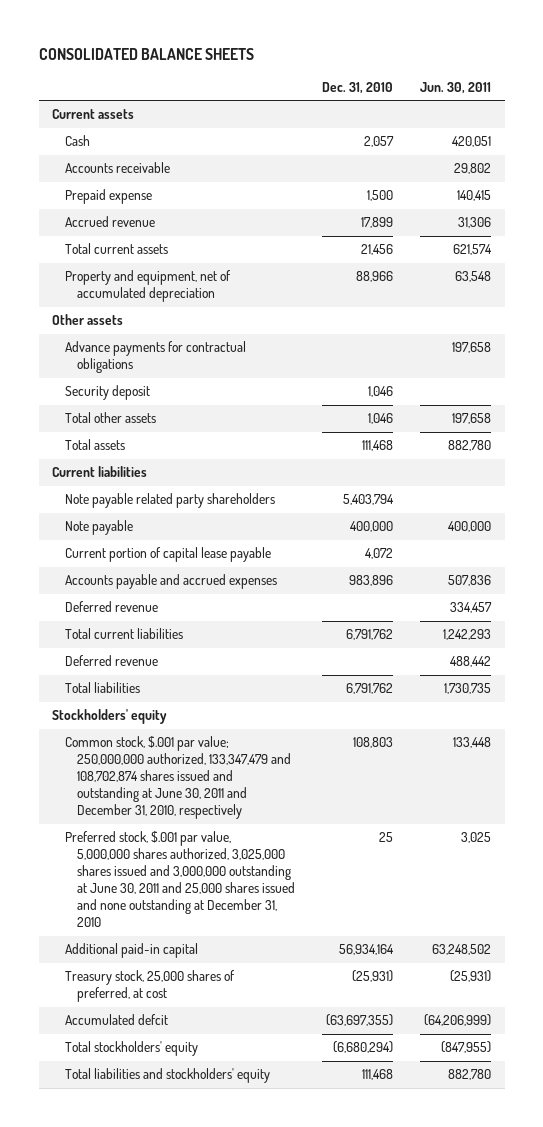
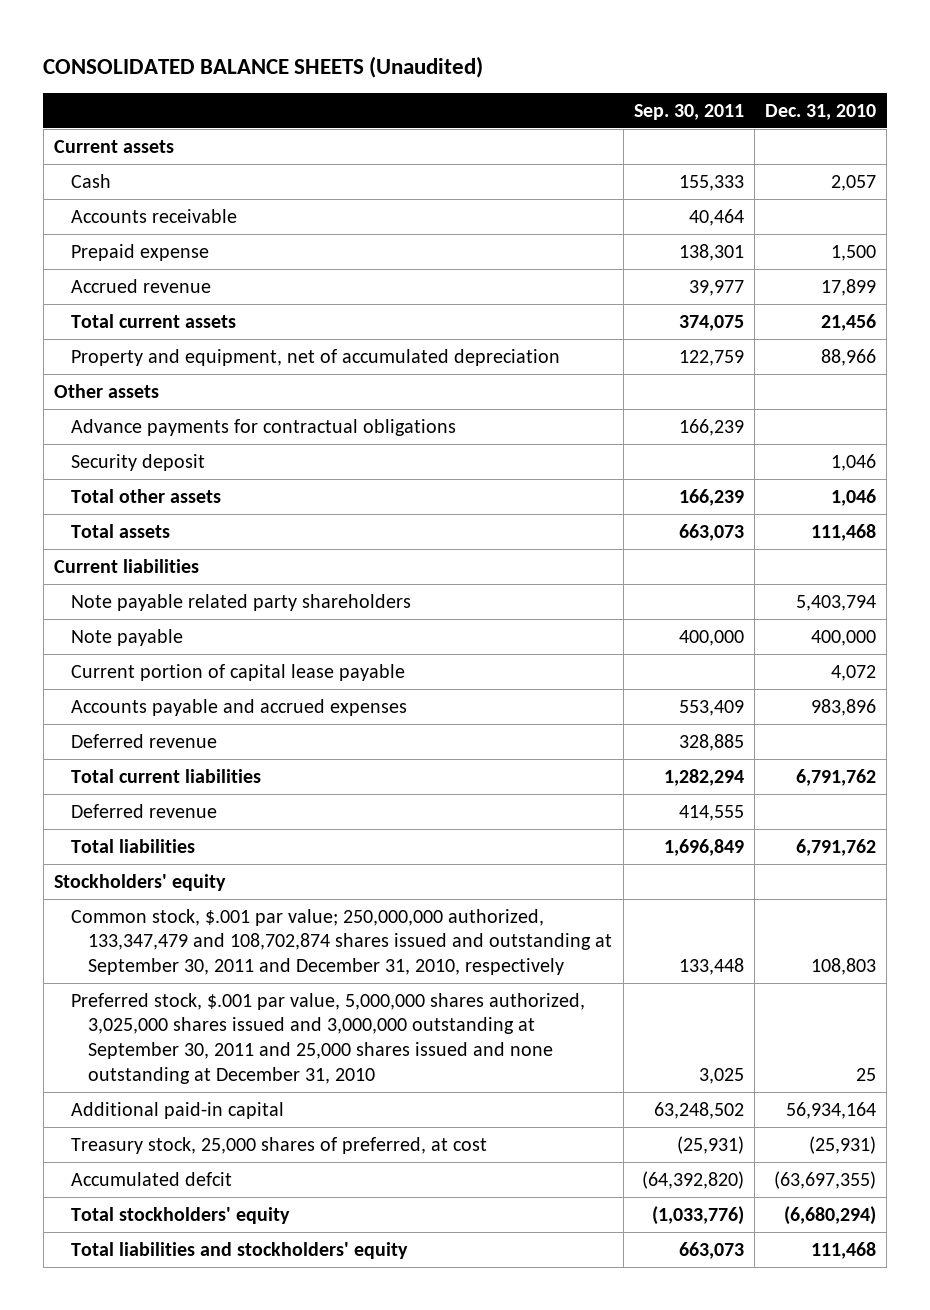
- CONSOLIDATED BALANCE SHEETS
+ CONSOLIDATED BALANCE SHEETS (Unaudited)
- | Dec. 31, 2010 | Jun. 30, 2011
+ | Sep. 30, 2011 | Dec. 31, 2010
- Common stock, $.001 par value; 250,000,000 authorized, 133,347,479 and 108,702,874 shares issued and outstanding at June 30, 2011 and December 31, 2010, respectively | 108,803 | 133,448
- Preferred stock, $.001 par value, 5,000,000 shares authorized, 3,025,000 shares issued and 3,000,000 outstanding at June 30, 2011 and 25,000 shares issued and none outstanding at December 31, 2010 | 25 | 3,025
+ Common stock, $.001 par value; 250,000,000 authorized, 133,347,479 and 108,702,874 shares issued and outstanding at September 30, 2011 and December 31, 2010, respectively | 133,448 | 108,803
+ Preferred stock, $.001 par value, 5,000,000 shares authorized, 3,025,000 shares issued and 3,000,000 outstanding at September 30, 2011 and 25,000 shares issued and none outstanding at December 31, 2010 | 3,025 | 25

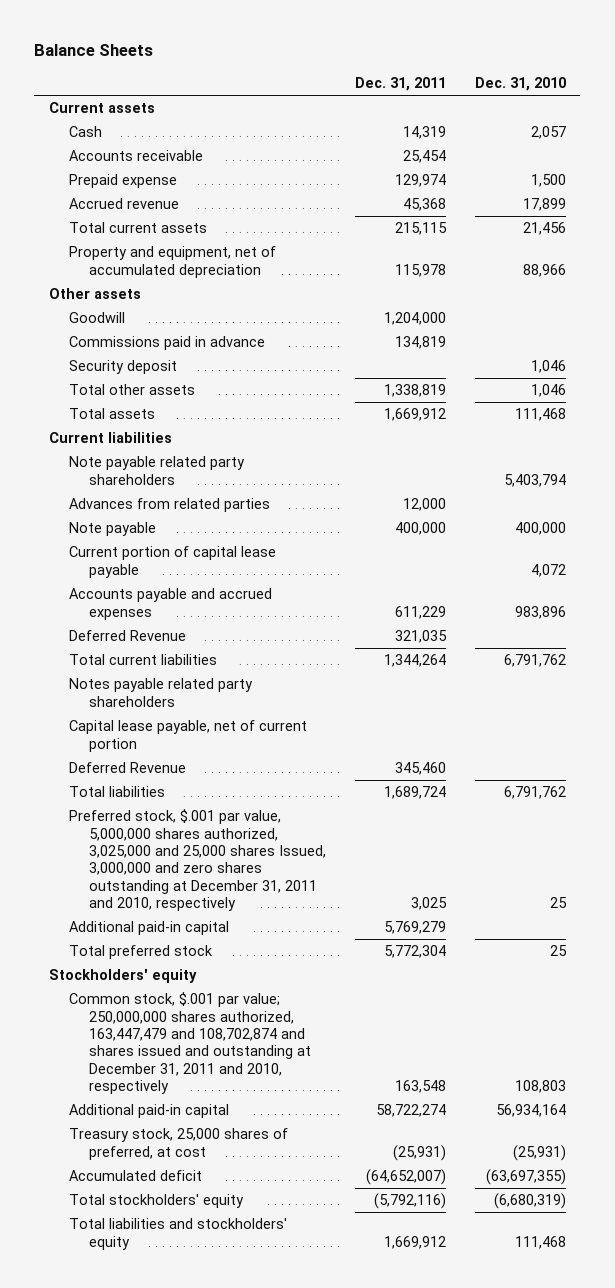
- CONSOLIDATED BALANCE SHEETS (Unaudited)
+ Balance Sheets
- | Sep. 30, 2011 | Dec. 31, 2010
+ | Dec. 31, 2011 | Dec. 31, 2010
- Advance payments for contractual obligations | 166,239 |
+ Goodwill | 1,204,000 |
+ Commissions paid in advance | 134,819 |
+ Advances from related parties | 12,000 |
- Deferred revenue | 328,885 |
+ Deferred Revenue | 321,035 |
- Deferred revenue | 414,555 |
+ Notes payable related party shareholders
+ Capital lease payable, net of current portion
+ Deferred Revenue | 345,460 |
+ Preferred stock, $.001 par value, 5,000,000 shares authorized, 3,025,000 and 25,000 shares Issued, 3,000,000 and zero shares outstanding at December 31, 2011 and 2010, respectively | 3,025 | 25
+ Additional paid-in capital | 5,769,279 |
+ Total preferred stock | 5,772,304 | 25
- Common stock, $.001 par value; 250,000,000 authorized, 133,347,479 and 108,702,874 shares issued and outstanding at September 30, 2011 and December 31, 2010, respectively | 133,448 | 108,803
- Preferred stock, $.001 par value, 5,000,000 shares authorized, 3,025,000 shares issued and 3,000,000 outstanding at September 30, 2011 and 25,000 shares issued and none outstanding at December 31, 2010 | 3,025 | 25
+ Common stock, $.001 par value; 250,000,000 shares authorized, 163,447,479 and 108,702,874 and shares issued and outstanding at December 31, 2011 and 2010, respectively | 163,548 | 108,803
- Accumulated defcit | (64,392,820) | (63,697,355)
- Total stockholders' equity | (1,033,776) | (6,680,294)
+ Accumulated deficit | (64,652,007) | (63,697,355)
+ Total stockholders' equity | (5,792,116) | (6,680,319)

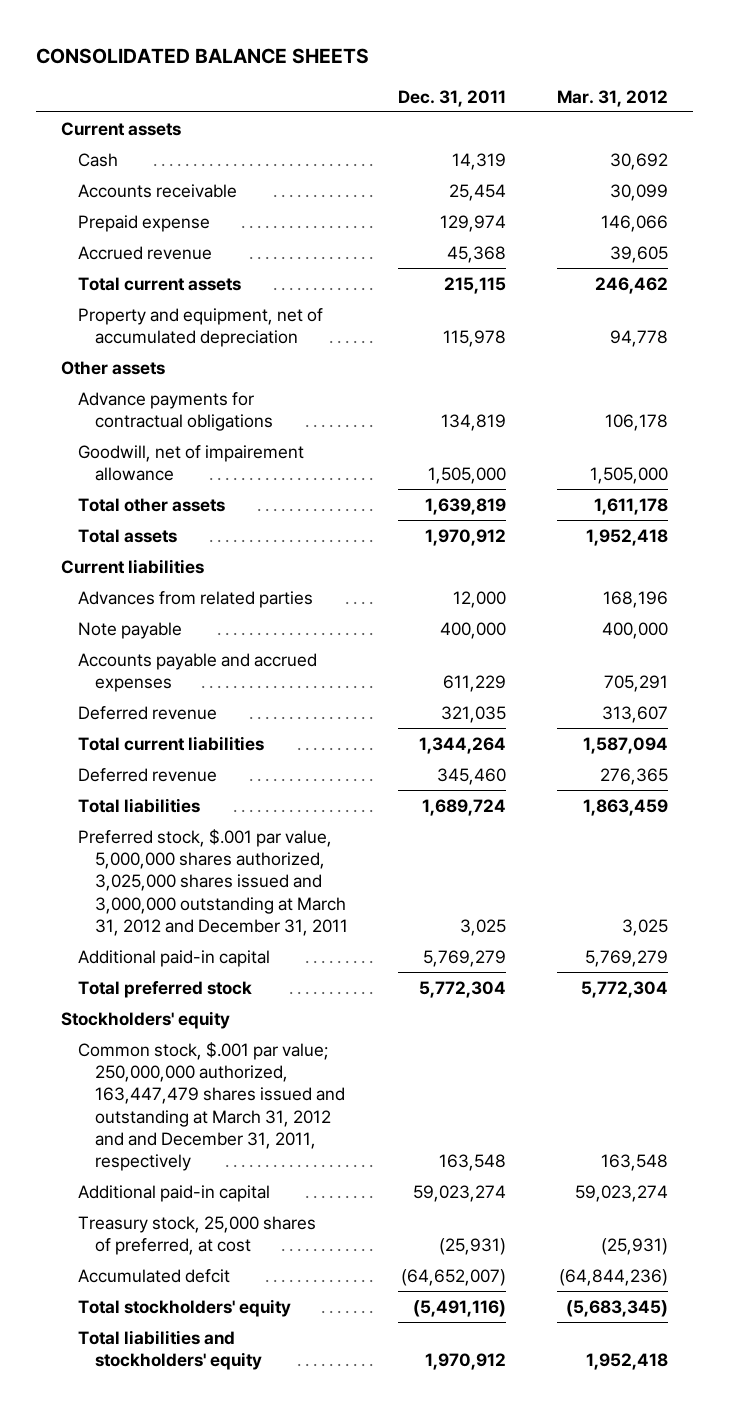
- Balance Sheets
+ CONSOLIDATED BALANCE SHEETS
- | Dec. 31, 2011 | Dec. 31, 2010
+ | Dec. 31, 2011 | Mar. 31, 2012
- Goodwill | 1,204,000 |
- Commissions paid in advance | 134,819 |
- Security deposit | | 1,046
- Total other assets | 1,338,819 | 1,046
- Total assets | 1,669,912 | 111,468
+ Advance payments for contractual obligations | 134,819 | 106,178
+ Goodwill, net of impairement allowance | 1,505,000 | 1,505,000
+ Total other assets | 1,639,819 | 1,611,178
+ Total assets | 1,970,912 | 1,952,418
- Note payable related party shareholders | | 5,403,794
- Current portion of capital lease payable | | 4,072
- Deferred Revenue | 321,035 |
+ Deferred revenue | 321,035 | 313,607
- Notes payable related party shareholders
- Capital lease payable, net of current portion
- Deferred Revenue | 345,460 |
+ Deferred revenue | 345,460 | 276,365
- Preferred stock, $.001 par value, 5,000,000 shares authorized, 3,025,000 and 25,000 shares Issued, 3,000,000 and zero shares outstanding at December 31, 2011 and 2010, respectively | 3,025 | 25
+ Preferred stock, $.001 par value, 5,000,000 shares authorized, 3,025,000 shares issued and 3,000,000 outstanding at March 31, 2012 and December 31, 2011 | 3,025 | 3,025
- Common stock, $.001 par value; 250,000,000 shares authorized, 163,447,479 and 108,702,874 and shares issued and outstanding at December 31, 2011 and 2010, respectively | 163,548 | 108,803
- Additional paid-in capital | 58,722,274 | 56,934,164
+ Common stock, $.001 par value; 250,000,000 authorized, 163,447,479 shares issued and outstanding at March 31, 2012 and and December 31, 2011, respectively | 163,548 | 163,548
+ Additional paid-in capital | 59,023,274 | 59,023,274
- Accumulated deficit | (64,652,007) | (63,697,355)
- Total stockholders' equity | (5,792,116) | (6,680,319)
- Total liabilities and stockholders' equity | 1,669,912 | 111,468
+ Accumulated defcit | (64,652,007) | (64,844,236)
+ Total stockholders' equity | (5,491,116) | (5,683,345)
+ Total liabilities and stockholders' equity | 1,970,912 | 1,952,418

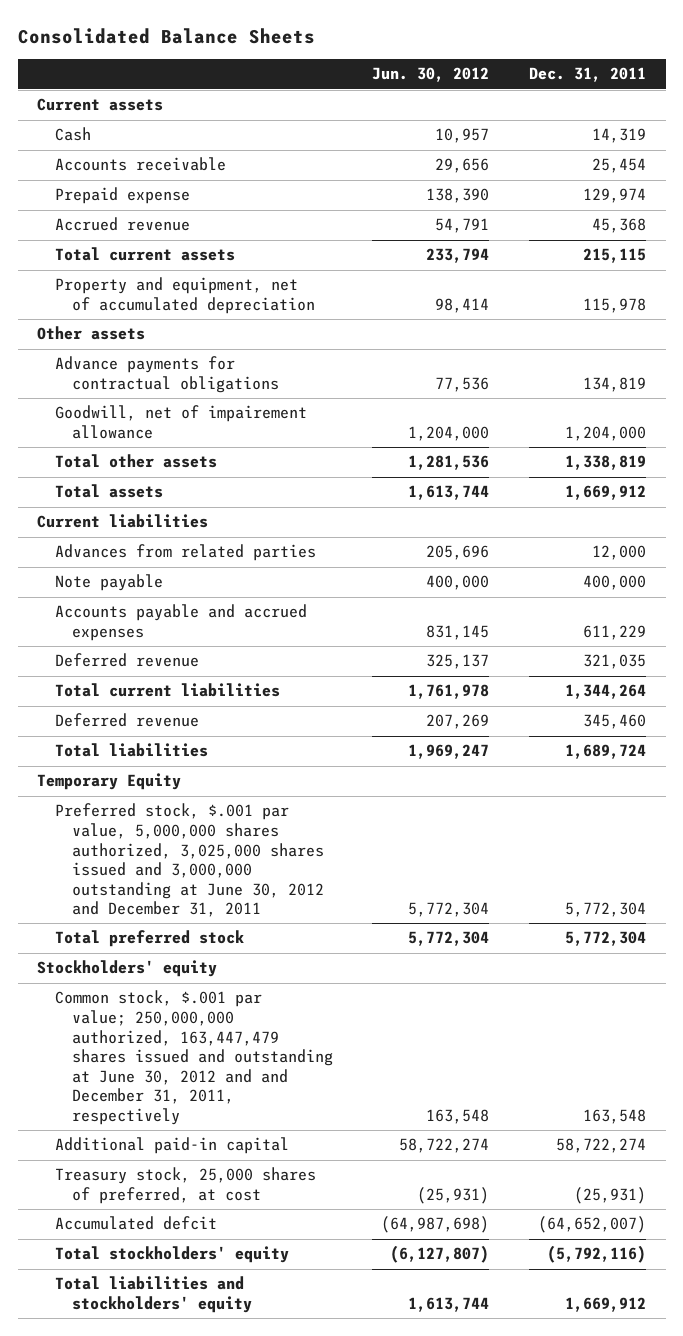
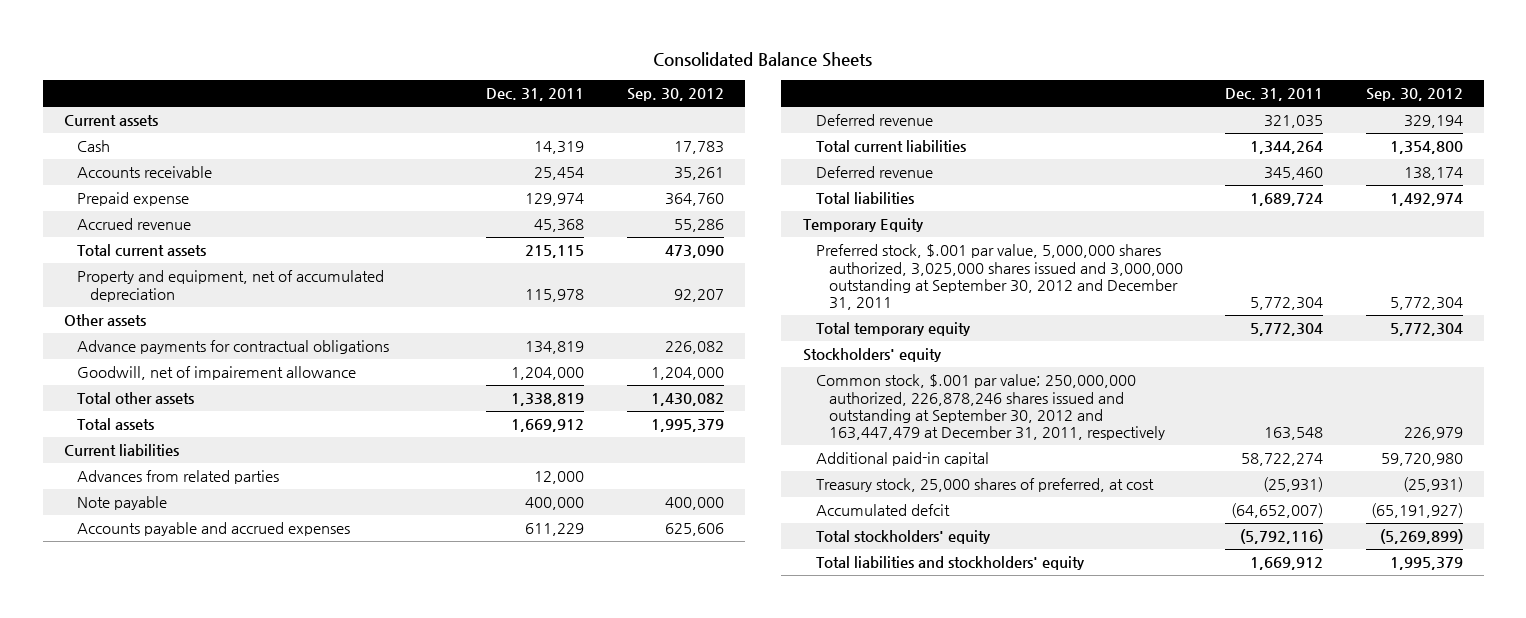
- | Jun. 30, 2012 | Dec. 31, 2011
+ | Dec. 31, 2011 | Sep. 30, 2012
- Preferred stock, $.001 par value, 5,000,000 shares authorized, 3,025,000 shares issued and 3,000,000 outstanding at June 30, 2012 and December 31, 2011 | 5,772,304 | 5,772,304
- Total preferred stock | 5,772,304 | 5,772,304
+ Preferred stock, $.001 par value, 5,000,000 shares authorized, 3,025,000 shares issued and 3,000,000 outstanding at September 30, 2012 and December 31, 2011 | 5,772,304 | 5,772,304
+ Total temporary equity | 5,772,304 | 5,772,304
- Common stock, $.001 par value; 250,000,000 authorized, 163,447,479 shares issued and outstanding at June 30, 2012 and and December 31, 2011, respectively | 163,548 | 163,548
+ Common stock, $.001 par value; 250,000,000 authorized, 226,878,246 shares issued and outstanding at September 30, 2012 and 163,447,479 at December 31, 2011, respectively | 163,548 | 226,979

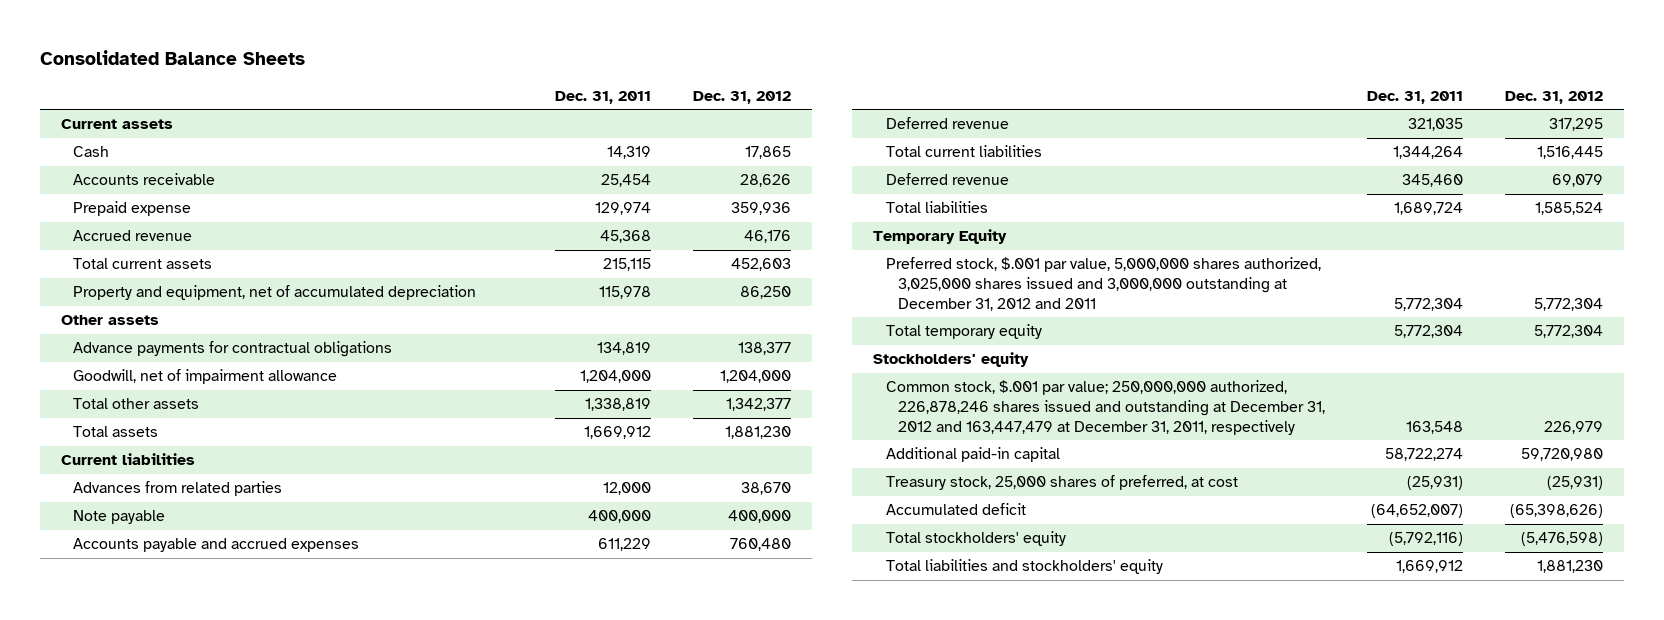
- | Dec. 31, 2011 | Sep. 30, 2012
+ | Dec. 31, 2011 | Dec. 31, 2012
- Goodwill, net of impairement allowance | 1,204,000 | 1,204,000
+ Goodwill, net of impairment allowance | 1,204,000 | 1,204,000
- Preferred stock, $.001 par value, 5,000,000 shares authorized, 3,025,000 shares issued and 3,000,000 outstanding at September 30, 2012 and December 31, 2011 | 5,772,304 | 5,772,304
+ Preferred stock, $.001 par value, 5,000,000 shares authorized, 3,025,000 shares issued and 3,000,000 outstanding at December 31, 2012 and 2011 | 5,772,304 | 5,772,304
- Common stock, $.001 par value; 250,000,000 authorized, 226,878,246 shares issued and outstanding at September 30, 2012 and 163,447,479 at December 31, 2011, respectively | 163,548 | 226,979
+ Common stock, $.001 par value; 250,000,000 authorized, 226,878,246 shares issued and outstanding at December 31, 2012 and 163,447,479 at December 31, 2011, respectively | 163,548 | 226,979
- Accumulated defcit | (64,652,007) | (65,191,927)
+ Accumulated deficit | (64,652,007) | (65,398,626)

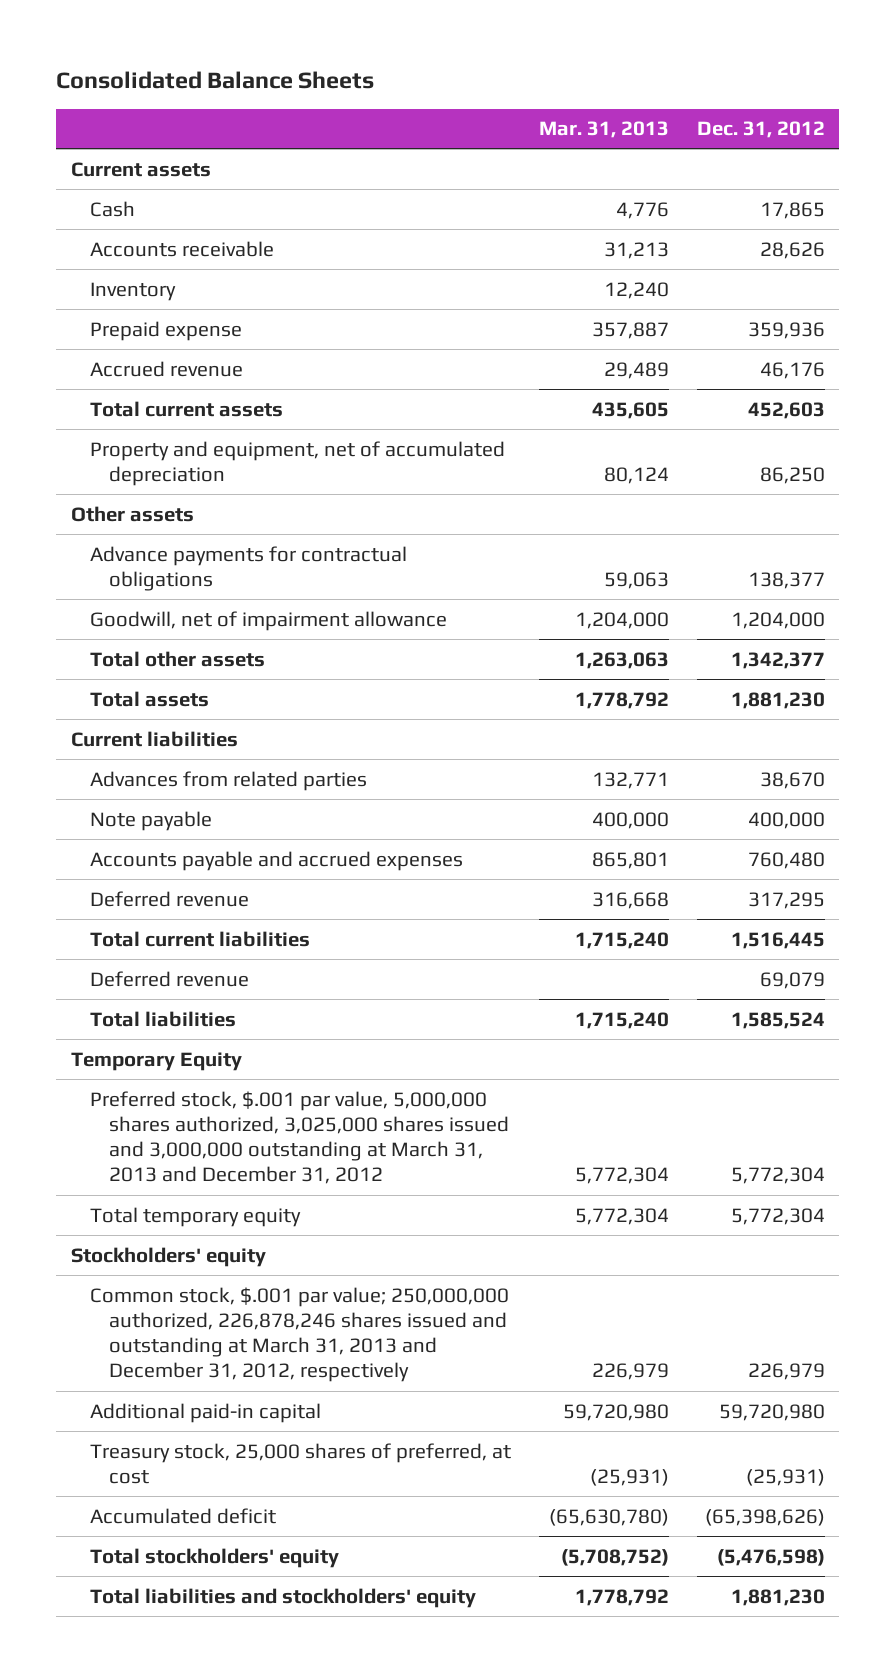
- | Dec. 31, 2011 | Dec. 31, 2012
+ | Mar. 31, 2013 | Dec. 31, 2012
+ Inventory | 12,240 |
- Preferred stock, $.001 par value, 5,000,000 shares authorized, 3,025,000 shares issued and 3,000,000 outstanding at December 31, 2012 and 2011 | 5,772,304 | 5,772,304
+ Preferred stock, $.001 par value, 5,000,000 shares authorized, 3,025,000 shares issued and 3,000,000 outstanding at March 31, 2013 and December 31, 2012 | 5,772,304 | 5,772,304
- Common stock, $.001 par value; 250,000,000 authorized, 226,878,246 shares issued and outstanding at December 31, 2012 and 163,447,479 at December 31, 2011, respectively | 163,548 | 226,979
+ Common stock, $.001 par value; 250,000,000 authorized, 226,878,246 shares issued and outstanding at March 31, 2013 and December 31, 2012, respectively | 226,979 | 226,979

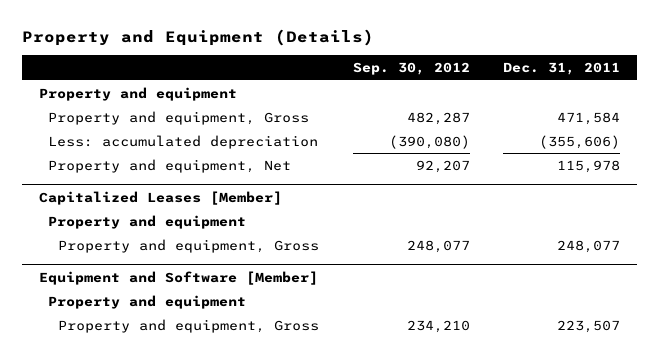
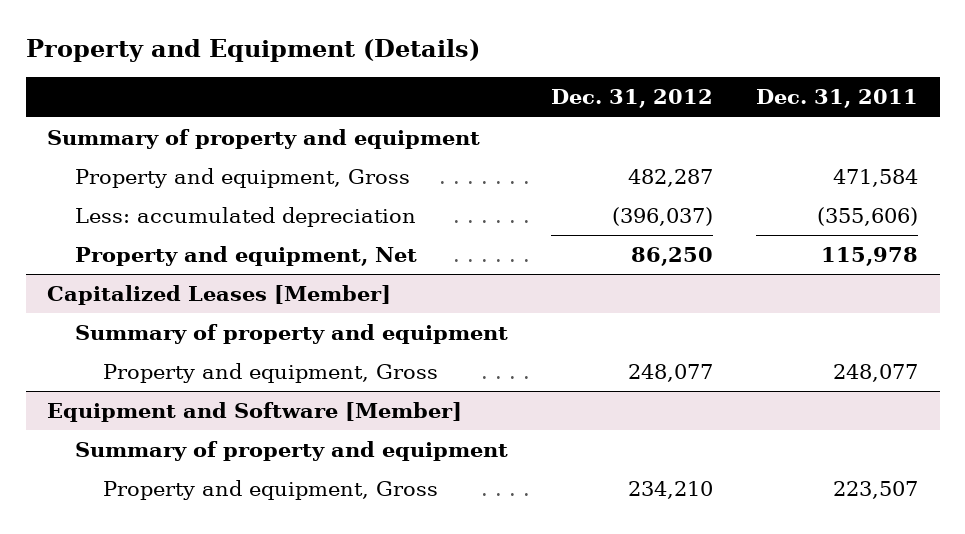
- | Sep. 30, 2012 | Dec. 31, 2011
+ | Dec. 31, 2012 | Dec. 31, 2011
- Property and equipment
+ Summary of property and equipment
@ Capitalized Leases [Member]
- Property and equipment
+ Summary of property and equipment
@ Equipment and Software [Member]
- Property and equipment
+ Summary of property and equipment

